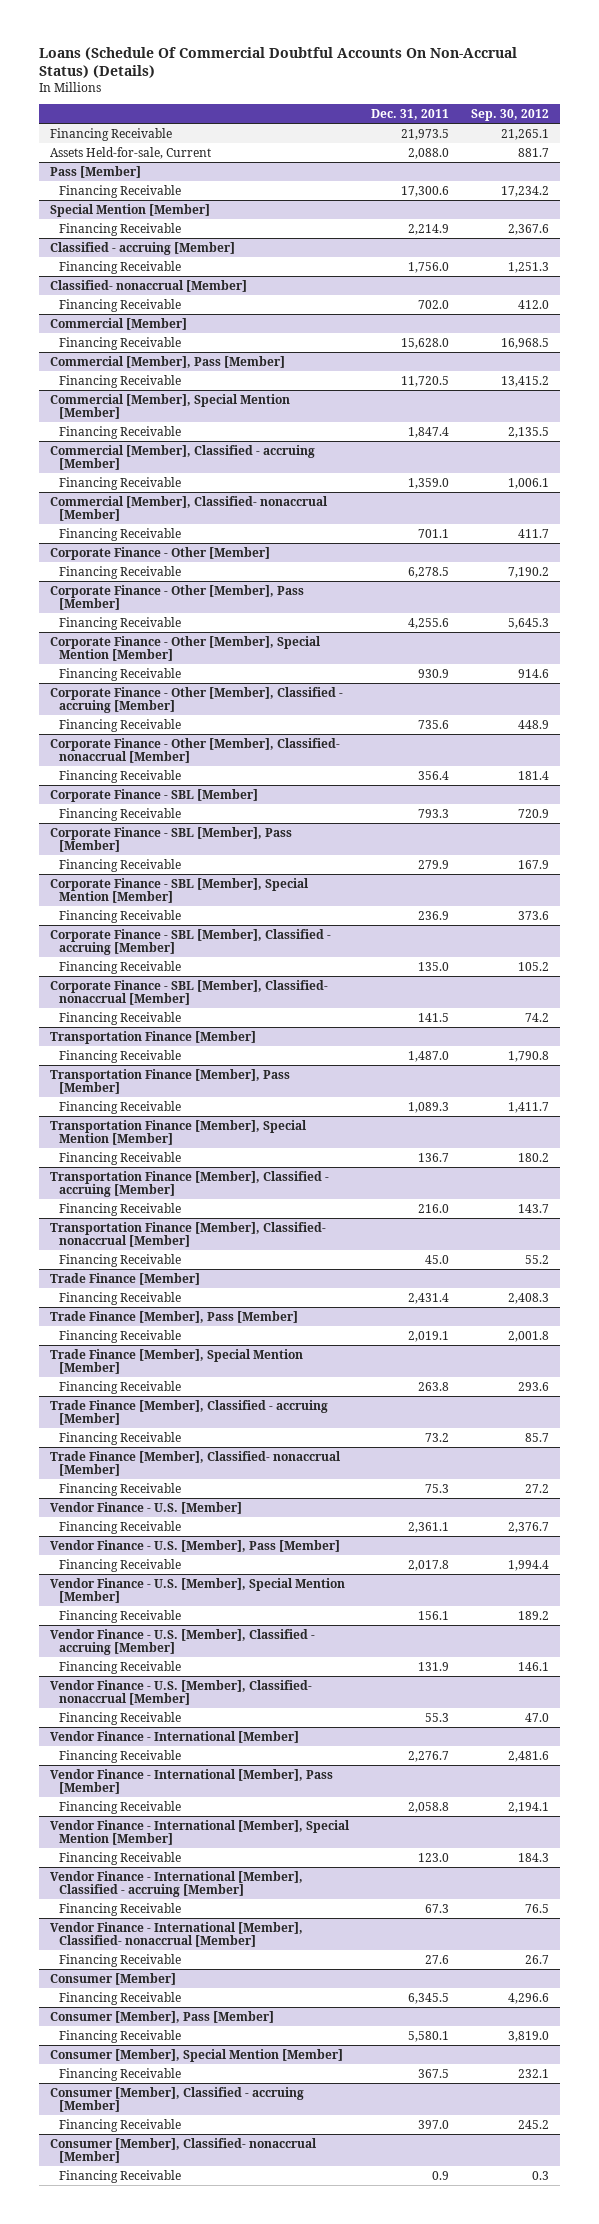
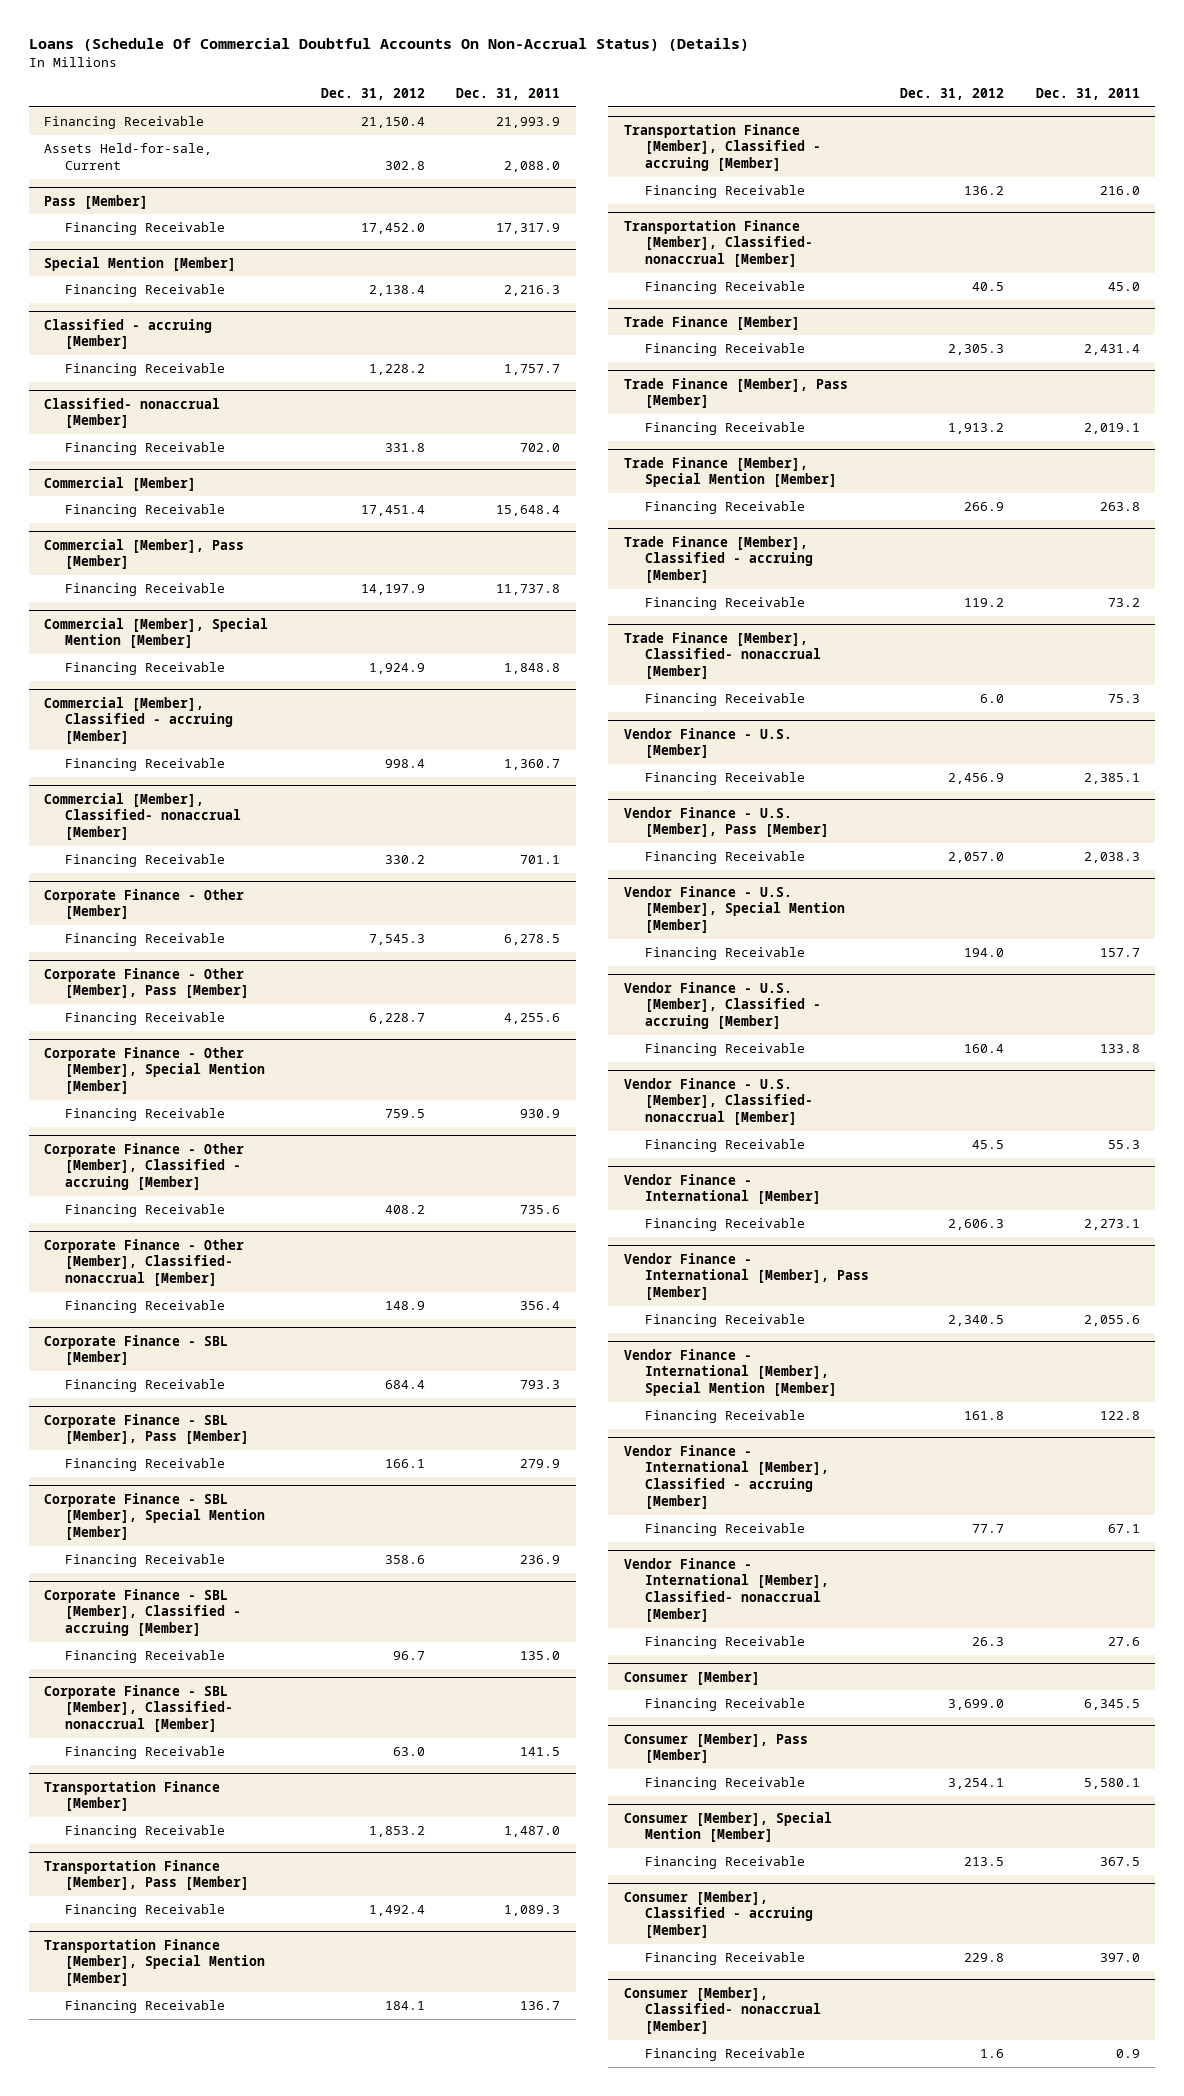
- | Dec. 31, 2011 | Sep. 30, 2012
+ | Dec. 31, 2012 | Dec. 31, 2011
- Financing Receivable | 21,973.5 | 21,265.1
+ Financing Receivable | 21,150.4 | 21,993.9
@ Pass [Member]
- Financing Receivable | 17,300.6 | 17,234.2
+ Financing Receivable | 17,452.0 | 17,317.9
@ Special Mention [Member]
- Financing Receivable | 2,214.9 | 2,367.6
+ Financing Receivable | 2,138.4 | 2,216.3
@ Classified - accruing [Member]
- Financing Receivable | 1,756.0 | 1,251.3
+ Financing Receivable | 1,228.2 | 1,757.7
@ Commercial [Member]
- Financing Receivable | 15,628.0 | 16,968.5
+ Financing Receivable | 17,451.4 | 15,648.4
@ Commercial [Member], Pass [Member]
- Financing Receivable | 11,720.5 | 13,415.2
+ Financing Receivable | 14,197.9 | 11,737.8
@ Commercial [Member], Special Mention [Member]
- Financing Receivable | 1,847.4 | 2,135.5
+ Financing Receivable | 1,924.9 | 1,848.8
@ Commercial [Member], Classified - accruing [Member]
- Financing Receivable | 1,359.0 | 1,006.1
+ Financing Receivable | 998.4 | 1,360.7
@ Vendor Finance - U.S. [Member]
- Financing Receivable | 2,361.1 | 2,376.7
+ Financing Receivable | 2,456.9 | 2,385.1
@ Vendor Finance - U.S. [Member], Pass [Member]
- Financing Receivable | 2,017.8 | 1,994.4
+ Financing Receivable | 2,057.0 | 2,038.3
@ Vendor Finance - U.S. [Member], Special Mention [Member]
- Financing Receivable | 156.1 | 189.2
+ Financing Receivable | 194.0 | 157.7
@ Vendor Finance - U.S. [Member], Classified - accruing [Member]
- Financing Receivable | 131.9 | 146.1
+ Financing Receivable | 160.4 | 133.8
@ Vendor Finance - International [Member]
- Financing Receivable | 2,276.7 | 2,481.6
+ Financing Receivable | 2,606.3 | 2,273.1
@ Vendor Finance - International [Member], Pass [Member]
- Financing Receivable | 2,058.8 | 2,194.1
+ Financing Receivable | 2,340.5 | 2,055.6
@ Vendor Finance - International [Member], Special Mention [Member]
- Financing Receivable | 123.0 | 184.3
+ Financing Receivable | 161.8 | 122.8
@ Vendor Finance - International [Member], Classified - accruing [Member]
- Financing Receivable | 67.3 | 76.5
+ Financing Receivable | 77.7 | 67.1

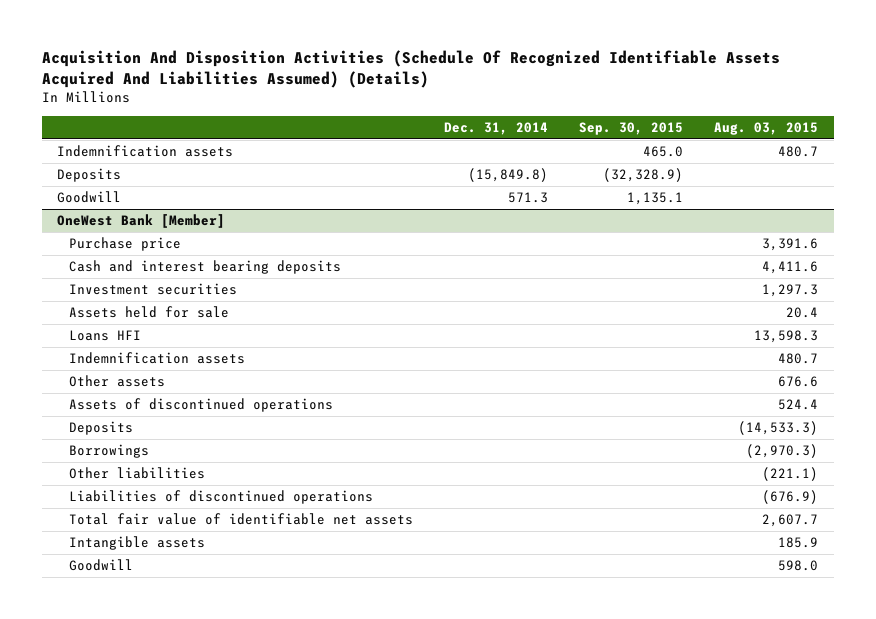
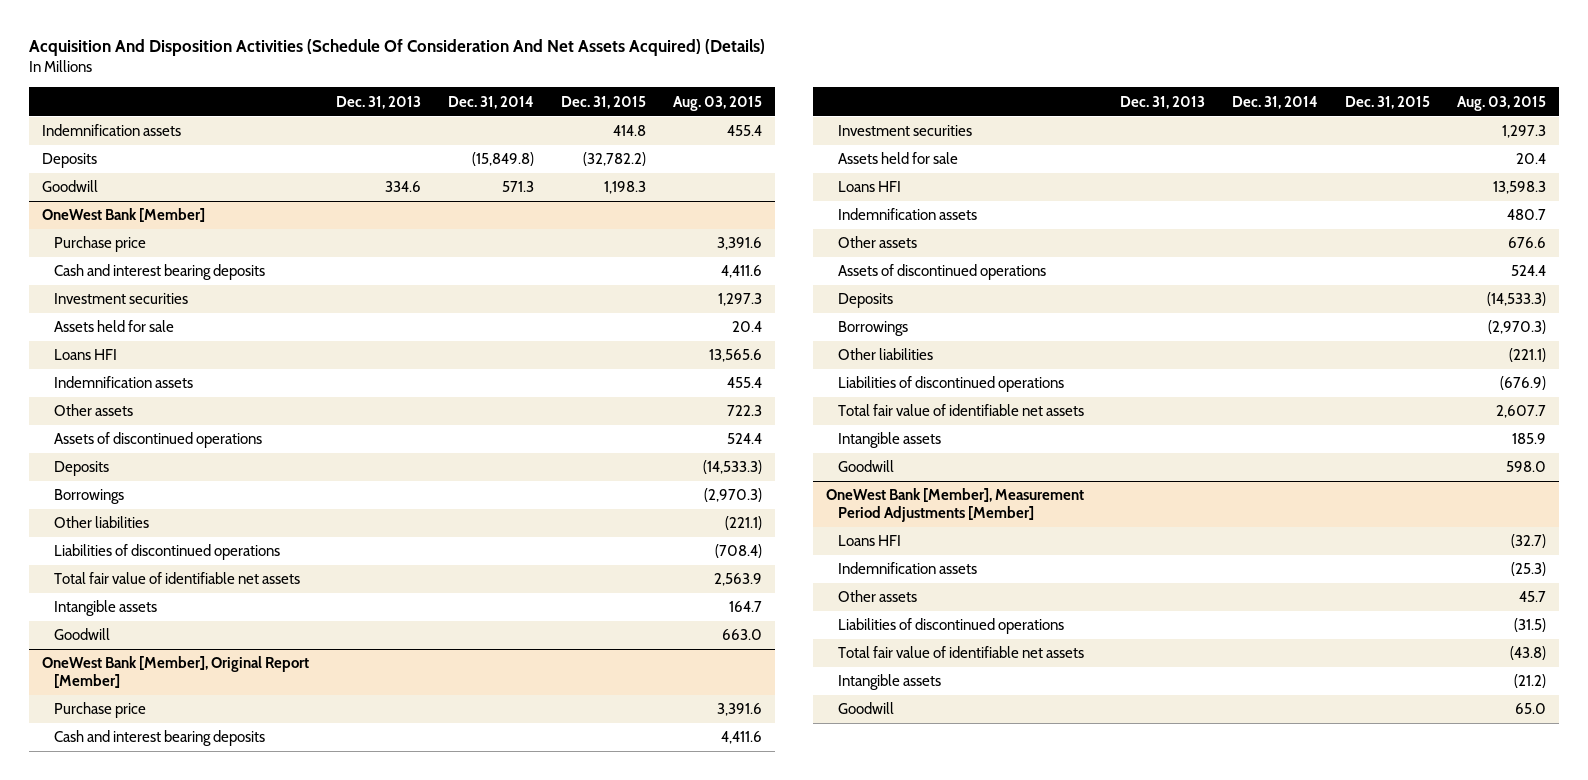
- Acquisition And Disposition Activities (Schedule Of Recognized Identifiable Assets Acquired And Liabilities Assumed) (Details)
+ Acquisition And Disposition Activities (Schedule Of Consideration And Net Assets Acquired) (Details)
- | Dec. 31, 2014 | Sep. 30, 2015 | Aug. 03, 2015
+ | Dec. 31, 2013 | Dec. 31, 2014 | Dec. 31, 2015 | Aug. 03, 2015
- Indemnification assets | | 465.0 | 480.7
+ Indemnification assets | | | 414.8 | 455.4
@ OneWest Bank [Member]
+ Loans HFI | | | | 13,565.6
+ Indemnification assets | | | | 455.4
+ Other assets | | | | 722.3
+ Assets of discontinued operations | | | | 524.4
+ Deposits | | | | (14,533.3)
+ Borrowings | | | | (2,970.3)
+ Other liabilities | | | | (221.1)
+ Liabilities of discontinued operations | | | | (708.4)
+ Total fair value of identifiable net assets | | | | 2,563.9
+ Intangible assets | | | | 164.7
+ Goodwill | | | | 663.0
+ OneWest Bank [Member], Original Report [Member]
+ Purchase price | | | | 3,391.6
+ Cash and interest bearing deposits | | | | 4,411.6
+ Investment securities | | | | 1,297.3
+ Assets held for sale | | | | 20.4
+ OneWest Bank [Member], Measurement Period Adjustments [Member]
+ Loans HFI | | | | (32.7)
+ Indemnification assets | | | | (25.3)
+ Other assets | | | | 45.7
+ Liabilities of discontinued operations | | | | (31.5)
+ Total fair value of identifiable net assets | | | | (43.8)
+ Intangible assets | | | | (21.2)
+ Goodwill | | | | 65.0

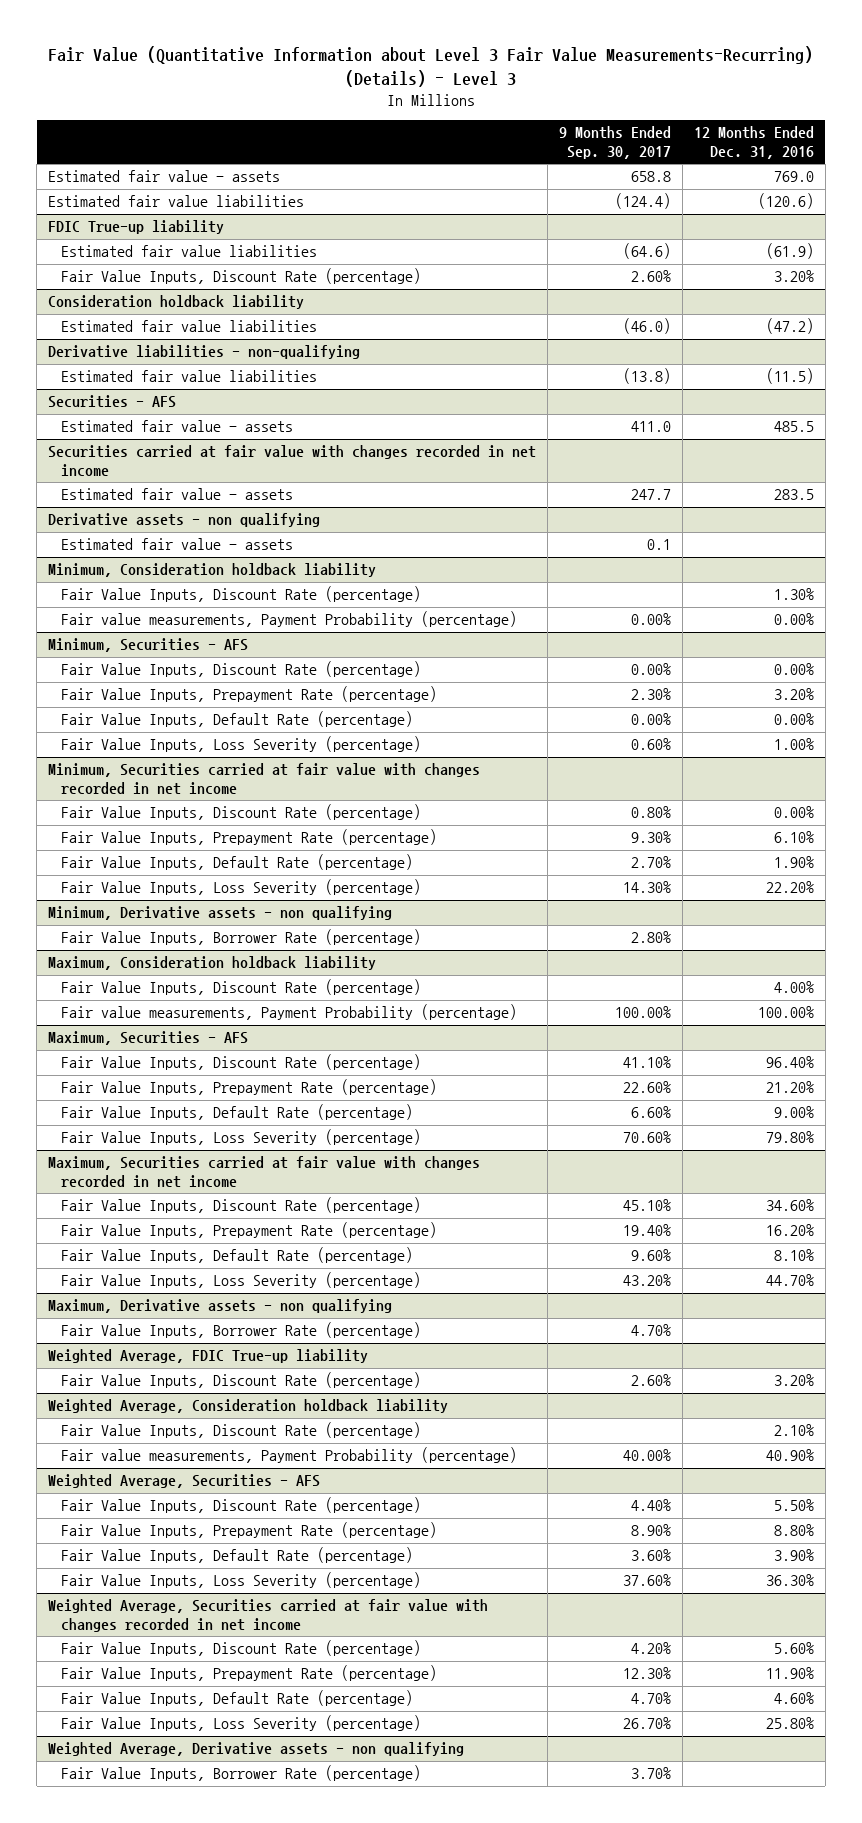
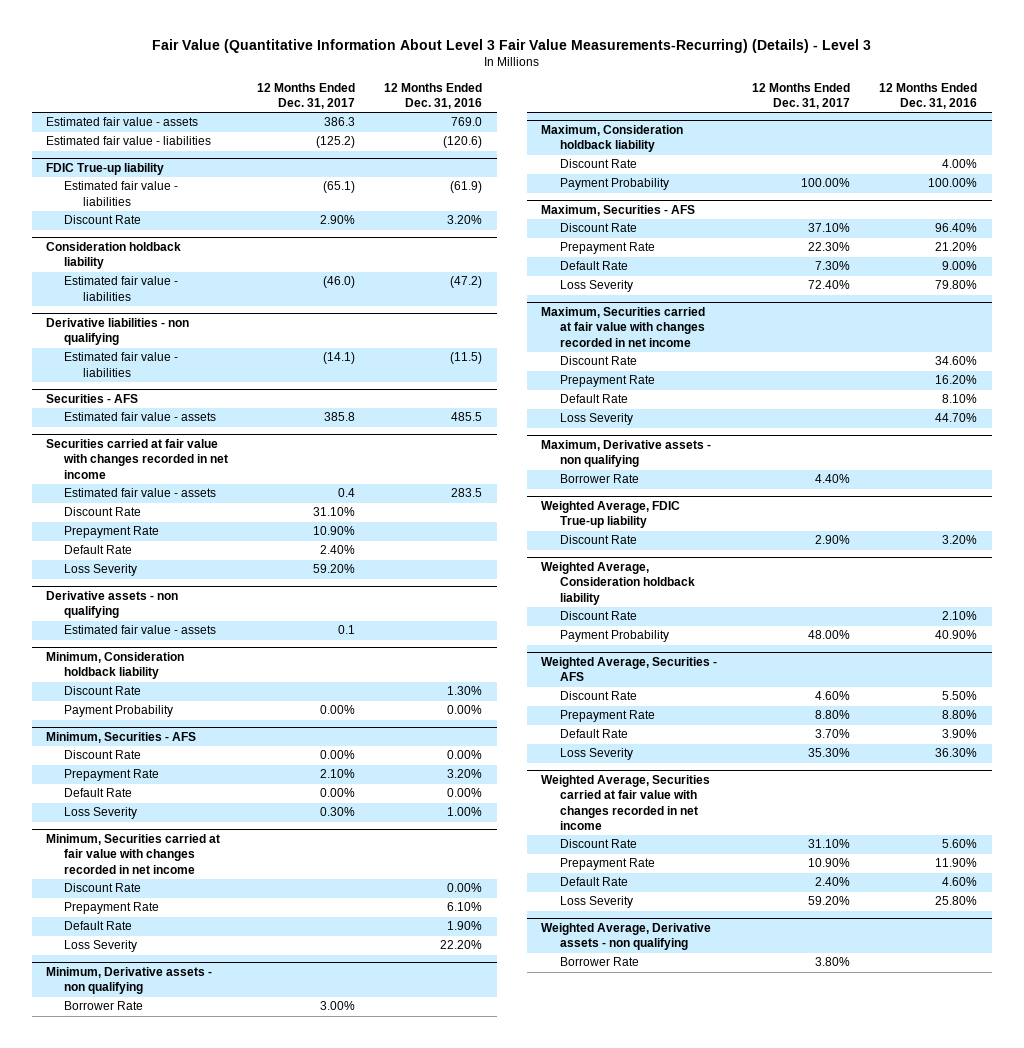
- Fair Value (Quantitative Information about Level 3 Fair Value Measurements-Recurring) (Details) - Level 3
+ Fair Value (Quantitative Information About Level 3 Fair Value Measurements-Recurring) (Details) - Level 3
- | 9 Months Ended Sep. 30, 2017 | 12 Months Ended Dec. 31, 2016
+ | 12 Months Ended Dec. 31, 2017 | 12 Months Ended Dec. 31, 2016
- Estimated fair value liabilities | (124.4) | (120.6)
+ Estimated fair value - liabilities | (125.2) | (120.6)
@ FDIC True-up liability
- Estimated fair value liabilities | (64.6) | (61.9)
- Fair Value Inputs, Discount Rate (percentage) | 2.60% | 3.20%
+ Estimated fair value - liabilities | (65.1) | (61.9)
+ Discount Rate | 2.90% | 3.20%
@ Consideration holdback liability
- Estimated fair value liabilities | (46.0) | (47.2)
- Derivative liabilities - non-qualifying
- Estimated fair value liabilities | (13.8) | (11.5)
@ Consideration holdback liability
+ Estimated fair value - liabilities | (46.0) | (47.2)
+ Derivative liabilities - non qualifying
+ Estimated fair value - liabilities | (14.1) | (11.5)
@ Securities carried at fair value with changes recorded in net income
+ Discount Rate | 31.10% |
+ Prepayment Rate | 10.90% |
+ Default Rate | 2.40% |
+ Loss Severity | 59.20% |
@ Minimum, Consideration holdback liability
- Fair Value Inputs, Discount Rate (percentage) | | 1.30%
- Fair value measurements, Payment Probability (percentage) | 0.00% | 0.00%
+ Discount Rate | | 1.30%
+ Payment Probability | 0.00% | 0.00%
@ Minimum, Securities - AFS
- Fair Value Inputs, Discount Rate (percentage) | 0.00% | 0.00%
- Fair Value Inputs, Prepayment Rate (percentage) | 2.30% | 3.20%
- Fair Value Inputs, Default Rate (percentage) | 0.00% | 0.00%
- Fair Value Inputs, Loss Severity (percentage) | 0.60% | 1.00%
+ Discount Rate | 0.00% | 0.00%
+ Prepayment Rate | 2.10% | 3.20%
+ Default Rate | 0.00% | 0.00%
+ Loss Severity | 0.30% | 1.00%
@ Minimum, Securities carried at fair value with changes recorded in net income
- Fair Value Inputs, Discount Rate (percentage) | 0.80% | 0.00%
- Fair Value Inputs, Prepayment Rate (percentage) | 9.30% | 6.10%
- Fair Value Inputs, Default Rate (percentage) | 2.70% | 1.90%
- Fair Value Inputs, Loss Severity (percentage) | 14.30% | 22.20%
+ Discount Rate | | 0.00%
+ Prepayment Rate | | 6.10%
+ Default Rate | | 1.90%
+ Loss Severity | | 22.20%
@ Minimum, Derivative assets - non qualifying
- Fair Value Inputs, Borrower Rate (percentage) | 2.80% |
+ Borrower Rate | 3.00% |
@ Maximum, Consideration holdback liability
- Fair Value Inputs, Discount Rate (percentage) | | 4.00%
- Fair value measurements, Payment Probability (percentage) | 100.00% | 100.00%
+ Discount Rate | | 4.00%
+ Payment Probability | 100.00% | 100.00%
@ Maximum, Securities - AFS
- Fair Value Inputs, Discount Rate (percentage) | 41.10% | 96.40%
- Fair Value Inputs, Prepayment Rate (percentage) | 22.60% | 21.20%
- Fair Value Inputs, Default Rate (percentage) | 6.60% | 9.00%
- Fair Value Inputs, Loss Severity (percentage) | 70.60% | 79.80%
+ Discount Rate | 37.10% | 96.40%
+ Prepayment Rate | 22.30% | 21.20%
+ Default Rate | 7.30% | 9.00%
+ Loss Severity | 72.40% | 79.80%
@ Maximum, Securities carried at fair value with changes recorded in net income
- Fair Value Inputs, Discount Rate (percentage) | 45.10% | 34.60%
- Fair Value Inputs, Prepayment Rate (percentage) | 19.40% | 16.20%
- Fair Value Inputs, Default Rate (percentage) | 9.60% | 8.10%
- Fair Value Inputs, Loss Severity (percentage) | 43.20% | 44.70%
+ Discount Rate | | 34.60%
+ Prepayment Rate | | 16.20%
+ Default Rate | | 8.10%
+ Loss Severity | | 44.70%
@ Maximum, Derivative assets - non qualifying
- Fair Value Inputs, Borrower Rate (percentage) | 4.70% |
+ Borrower Rate | 4.40% |
@ Weighted Average, FDIC True-up liability
- Fair Value Inputs, Discount Rate (percentage) | 2.60% | 3.20%
+ Discount Rate | 2.90% | 3.20%
@ Weighted Average, Consideration holdback liability
- Fair Value Inputs, Discount Rate (percentage) | | 2.10%
- Fair value measurements, Payment Probability (percentage) | 40.00% | 40.90%
+ Discount Rate | | 2.10%
+ Payment Probability | 48.00% | 40.90%
@ Weighted Average, Securities - AFS
- Fair Value Inputs, Discount Rate (percentage) | 4.40% | 5.50%
- Fair Value Inputs, Prepayment Rate (percentage) | 8.90% | 8.80%
- Fair Value Inputs, Default Rate (percentage) | 3.60% | 3.90%
- Fair Value Inputs, Loss Severity (percentage) | 37.60% | 36.30%
+ Discount Rate | 4.60% | 5.50%
+ Prepayment Rate | 8.80% | 8.80%
+ Default Rate | 3.70% | 3.90%
+ Loss Severity | 35.30% | 36.30%
@ Weighted Average, Securities carried at fair value with changes recorded in net income
- Fair Value Inputs, Discount Rate (percentage) | 4.20% | 5.60%
- Fair Value Inputs, Prepayment Rate (percentage) | 12.30% | 11.90%
- Fair Value Inputs, Default Rate (percentage) | 4.70% | 4.60%
- Fair Value Inputs, Loss Severity (percentage) | 26.70% | 25.80%
+ Discount Rate | 31.10% | 5.60%
+ Prepayment Rate | 10.90% | 11.90%
+ Default Rate | 2.40% | 4.60%
+ Loss Severity | 59.20% | 25.80%
@ Weighted Average, Derivative assets - non qualifying
- Fair Value Inputs, Borrower Rate (percentage) | 3.70% |
+ Borrower Rate | 3.80% |

